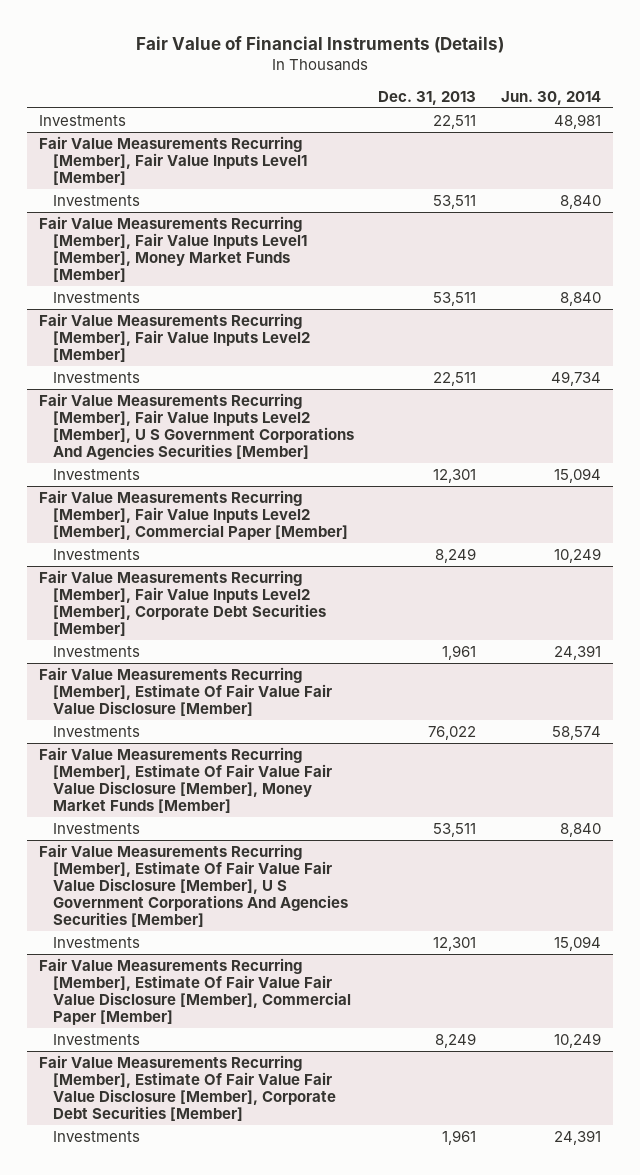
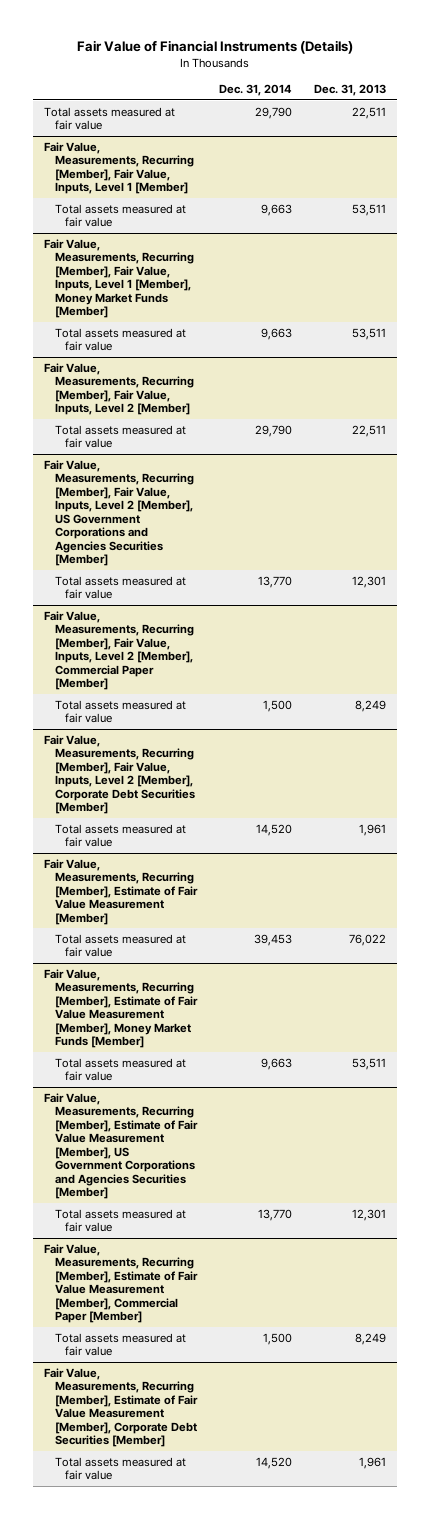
- | Dec. 31, 2013 | Jun. 30, 2014
+ | Dec. 31, 2014 | Dec. 31, 2013
- Investments | 22,511 | 48,981
- Fair Value Measurements Recurring [Member], Fair Value Inputs Level1 [Member]
- Investments | 53,511 | 8,840
- Fair Value Measurements Recurring [Member], Fair Value Inputs Level1 [Member], Money Market Funds [Member]
- Investments | 53,511 | 8,840
- Fair Value Measurements Recurring [Member], Fair Value Inputs Level2 [Member]
- Investments | 22,511 | 49,734
- Fair Value Measurements Recurring [Member], Fair Value Inputs Level2 [Member], U S Government Corporations And Agencies Securities [Member]
- Investments | 12,301 | 15,094
- Fair Value Measurements Recurring [Member], Fair Value Inputs Level2 [Member], Commercial Paper [Member]
- Investments | 8,249 | 10,249
- Fair Value Measurements Recurring [Member], Fair Value Inputs Level2 [Member], Corporate Debt Securities [Member]
- Investments | 1,961 | 24,391
- Fair Value Measurements Recurring [Member], Estimate Of Fair Value Fair Value Disclosure [Member]
- Investments | 76,022 | 58,574
- Fair Value Measurements Recurring [Member], Estimate Of Fair Value Fair Value Disclosure [Member], Money Market Funds [Member]
- Investments | 53,511 | 8,840
- Fair Value Measurements Recurring [Member], Estimate Of Fair Value Fair Value Disclosure [Member], U S Government Corporations And Agencies Securities [Member]
- Investments | 12,301 | 15,094
- Fair Value Measurements Recurring [Member], Estimate Of Fair Value Fair Value Disclosure [Member], Commercial Paper [Member]
- Investments | 8,249 | 10,249
- Fair Value Measurements Recurring [Member], Estimate Of Fair Value Fair Value Disclosure [Member], Corporate Debt Securities [Member]
- Investments | 1,961 | 24,391
+ Total assets measured at fair value | 29,790 | 22,511
+ Fair Value, Measurements, Recurring [Member], Fair Value, Inputs, Level 1 [Member]
+ Total assets measured at fair value | 9,663 | 53,511
+ Fair Value, Measurements, Recurring [Member], Fair Value, Inputs, Level 1 [Member], Money Market Funds [Member]
+ Total assets measured at fair value | 9,663 | 53,511
+ Fair Value, Measurements, Recurring [Member], Fair Value, Inputs, Level 2 [Member]
+ Total assets measured at fair value | 29,790 | 22,511
+ Fair Value, Measurements, Recurring [Member], Fair Value, Inputs, Level 2 [Member], US Government Corporations and Agencies Securities [Member]
+ Total assets measured at fair value | 13,770 | 12,301
+ Fair Value, Measurements, Recurring [Member], Fair Value, Inputs, Level 2 [Member], Commercial Paper [Member]
+ Total assets measured at fair value | 1,500 | 8,249
+ Fair Value, Measurements, Recurring [Member], Fair Value, Inputs, Level 2 [Member], Corporate Debt Securities [Member]
+ Total assets measured at fair value | 14,520 | 1,961
+ Fair Value, Measurements, Recurring [Member], Estimate of Fair Value Measurement [Member]
+ Total assets measured at fair value | 39,453 | 76,022
+ Fair Value, Measurements, Recurring [Member], Estimate of Fair Value Measurement [Member], Money Market Funds [Member]
+ Total assets measured at fair value | 9,663 | 53,511
+ Fair Value, Measurements, Recurring [Member], Estimate of Fair Value Measurement [Member], US Government Corporations and Agencies Securities [Member]
+ Total assets measured at fair value | 13,770 | 12,301
+ Fair Value, Measurements, Recurring [Member], Estimate of Fair Value Measurement [Member], Commercial Paper [Member]
+ Total assets measured at fair value | 1,500 | 8,249
+ Fair Value, Measurements, Recurring [Member], Estimate of Fair Value Measurement [Member], Corporate Debt Securities [Member]
+ Total assets measured at fair value | 14,520 | 1,961

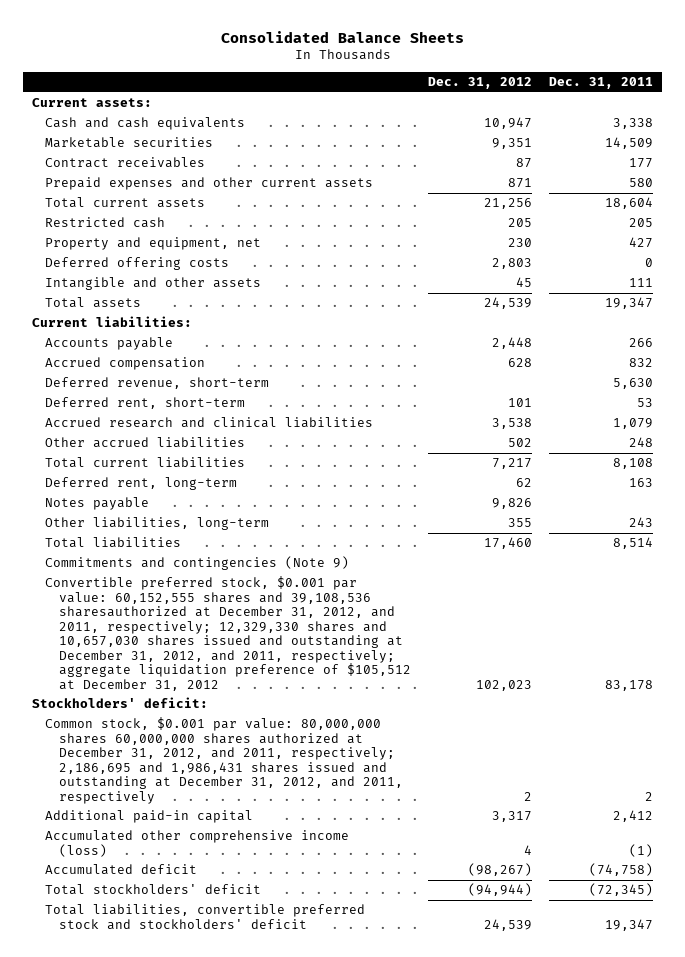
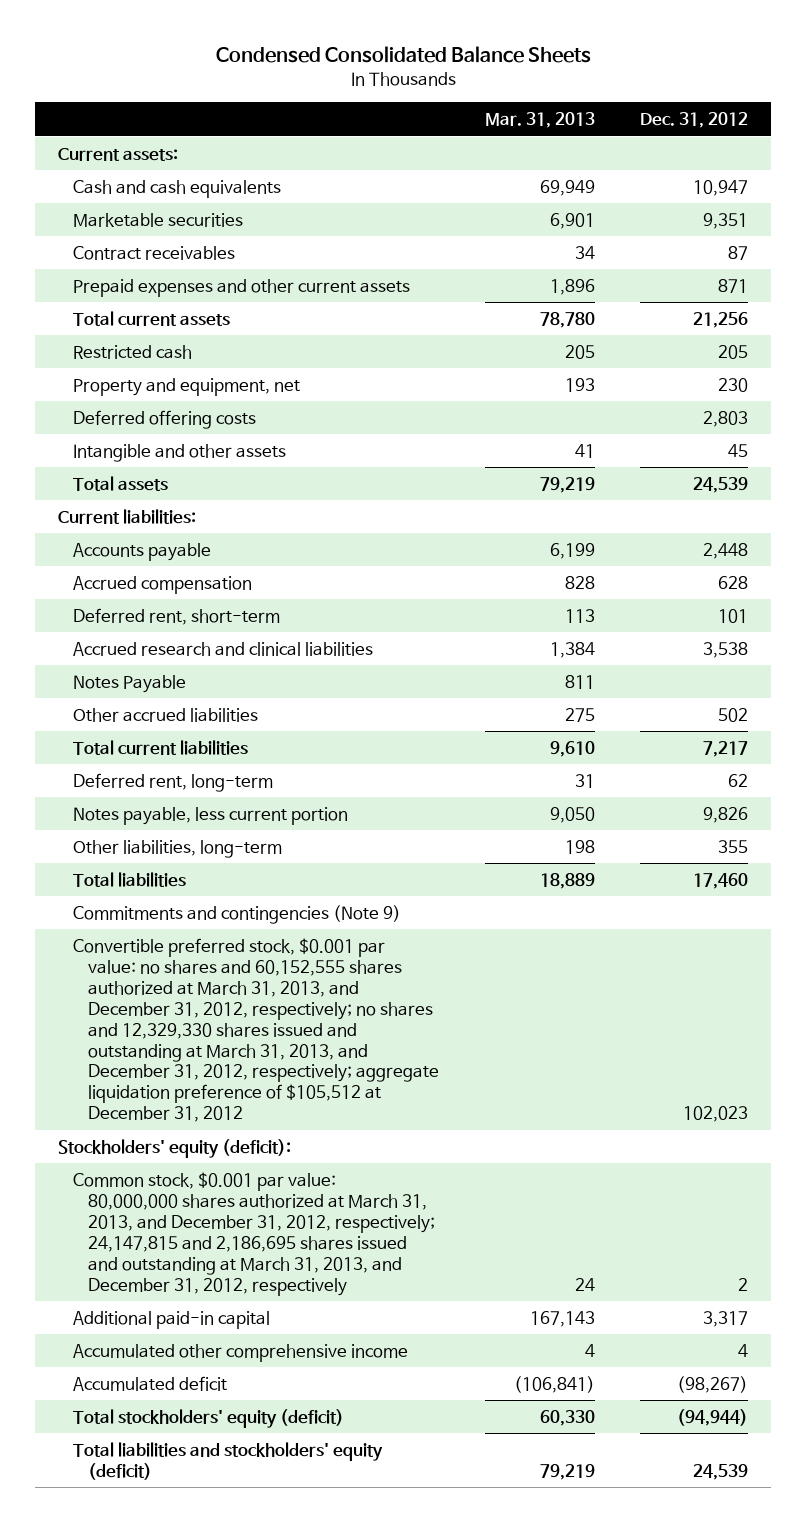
- Consolidated Balance Sheets
+ Condensed Consolidated Balance Sheets
- | Dec. 31, 2012 | Dec. 31, 2011
+ | Mar. 31, 2013 | Dec. 31, 2012
- Deferred revenue, short-term | | 5,630
+ Notes Payable | 811 |
- Notes payable | 9,826 |
+ Notes payable, less current portion | 9,050 | 9,826
- Convertible preferred stock, $0.001 par value: 60,152,555 shares and 39,108,536 sharesauthorized at December 31, 2012, and 2011, respectively; 12,329,330 shares and 10,657,030 shares issued and outstanding at December 31, 2012, and 2011, respectively; aggregate liquidation preference of $105,512 at December 31, 2012 | 102,023 | 83,178
- Stockholders' deficit:
- Common stock, $0.001 par value: 80,000,000 shares 60,000,000 shares authorized at December 31, 2012, and 2011, respectively; 2,186,695 and 1,986,431 shares issued and outstanding at December 31, 2012, and 2011, respectively | 2 | 2
+ Convertible preferred stock, $0.001 par value: no shares and 60,152,555 shares authorized at March 31, 2013, and December 31, 2012, respectively; no shares and 12,329,330 shares issued and outstanding at March 31, 2013, and December 31, 2012, respectively; aggregate liquidation preference of $105,512 at December 31, 2012 | | 102,023
+ Stockholders' equity (deficit):
+ Common stock, $0.001 par value: 80,000,000 shares authorized at March 31, 2013, and December 31, 2012, respectively; 24,147,815 and 2,186,695 shares issued and outstanding at March 31, 2013, and December 31, 2012, respectively | 24 | 2
- Accumulated other comprehensive income (loss) | 4 | (1)
+ Accumulated other comprehensive income | 4 | 4
- Total stockholders' deficit | (94,944) | (72,345)
- Total liabilities, convertible preferred stock and stockholders' deficit | 24,539 | 19,347
+ Total stockholders' equity (deficit) | 60,330 | (94,944)
+ Total liabilities and stockholders' equity (deficit) | 79,219 | 24,539

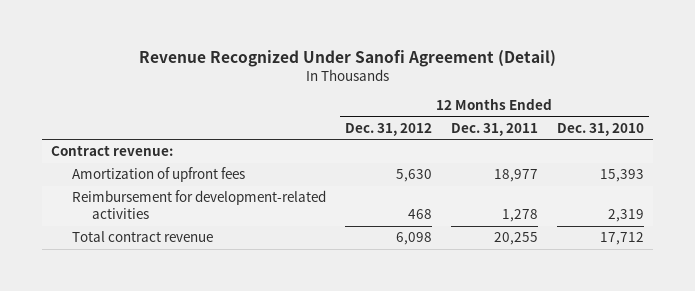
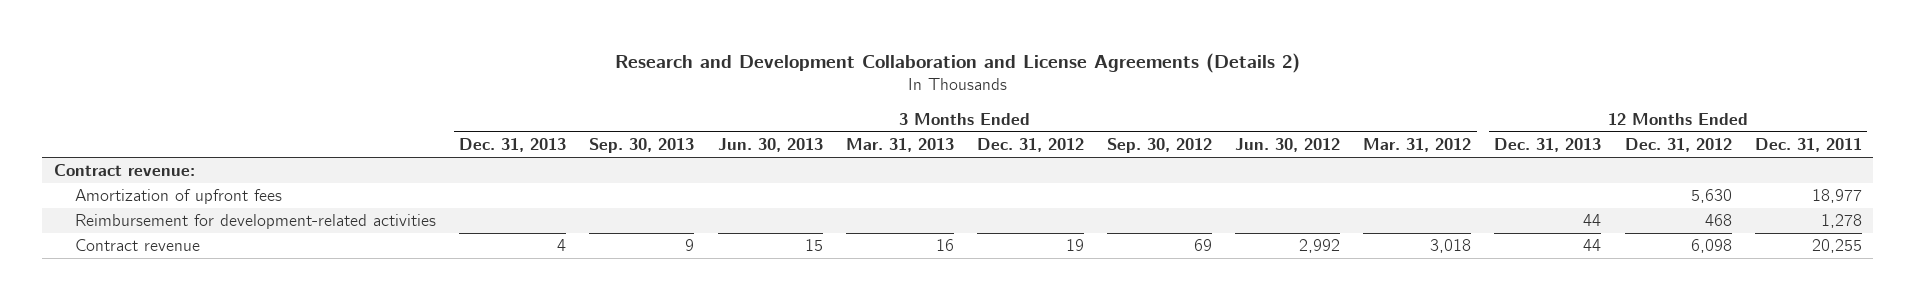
- Revenue Recognized Under Sanofi Agreement (Detail)
+ Research and Development Collaboration and License Agreements (Details 2)
- | 12 Months Ended Dec. 31, 2012 | 12 Months Ended Dec. 31, 2011 | 12 Months Ended Dec. 31, 2010
+ | 3 Months Ended Dec. 31, 2013 | 3 Months Ended Sep. 30, 2013 | 3 Months Ended Jun. 30, 2013 | 3 Months Ended Mar. 31, 2013 | 3 Months Ended Dec. 31, 2012 | 3 Months Ended Sep. 30, 2012 | 3 Months Ended Jun. 30, 2012 | 3 Months Ended Mar. 31, 2012 | 12 Months Ended Dec. 31, 2013 | 12 Months Ended Dec. 31, 2012 | 12 Months Ended Dec. 31, 2011
- Total contract revenue | 6,098 | 20,255 | 17,712
+ Contract revenue | 4 | 9 | 15 | 16 | 19 | 69 | 2,992 | 3,018 | 44 | 6,098 | 20,255

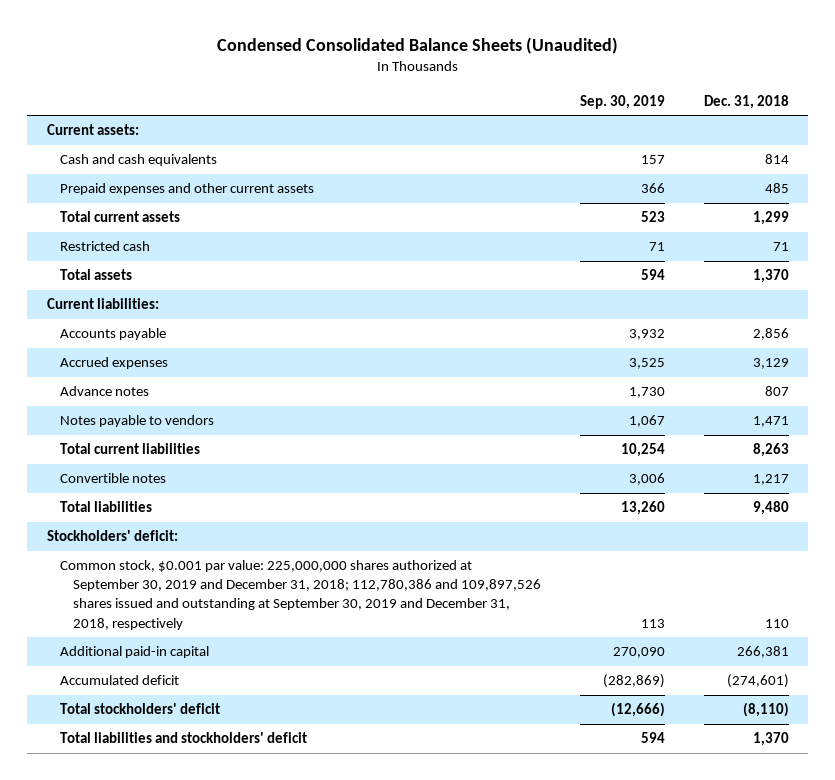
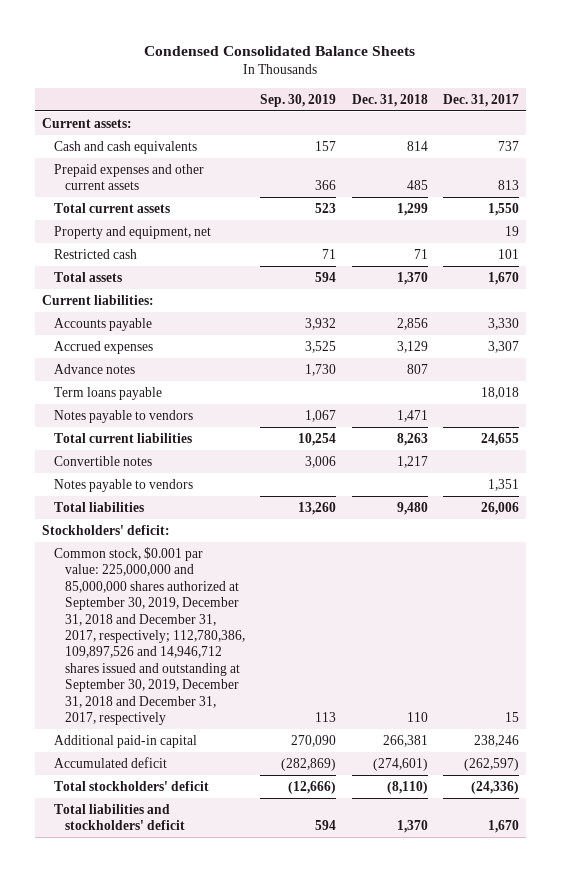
- Condensed Consolidated Balance Sheets (Unaudited)
+ Condensed Consolidated Balance Sheets
- | Sep. 30, 2019 | Dec. 31, 2018
+ | Sep. 30, 2019 | Dec. 31, 2018 | Dec. 31, 2017
+ Property and equipment, net | | | 19
+ Term loans payable | | | 18,018
+ Notes payable to vendors | | | 1,351
- Common stock, $0.001 par value: 225,000,000 shares authorized at September 30, 2019 and December 31, 2018; 112,780,386 and 109,897,526 shares issued and outstanding at September 30, 2019 and December 31, 2018, respectively | 113 | 110
+ Common stock, $0.001 par value: 225,000,000 and 85,000,000 shares authorized at September 30, 2019, December 31, 2018 and December 31, 2017, respectively; 112,780,386, 109,897,526 and 14,946,712 shares issued and outstanding at September 30, 2019, December 31, 2018 and December 31, 2017, respectively | 113 | 110 | 15

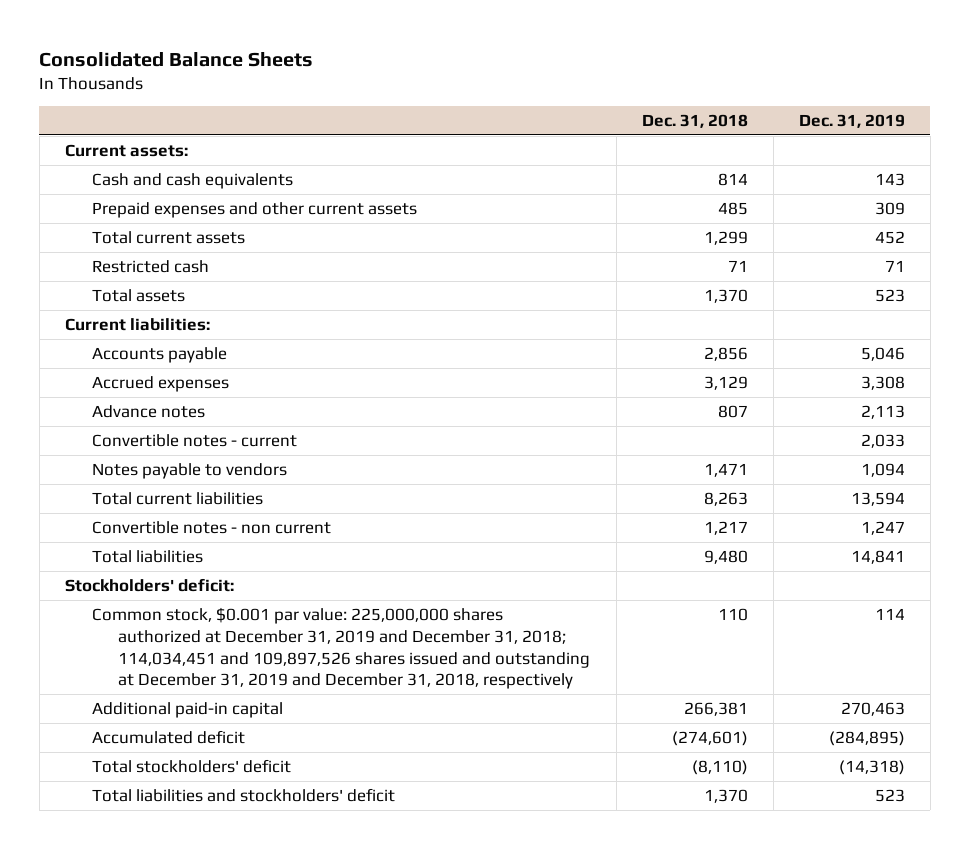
- Condensed Consolidated Balance Sheets
+ Consolidated Balance Sheets
- | Sep. 30, 2019 | Dec. 31, 2018 | Dec. 31, 2017
+ | Dec. 31, 2018 | Dec. 31, 2019
- Property and equipment, net | | | 19
- Term loans payable | | | 18,018
+ Convertible notes - current | | 2,033
- Convertible notes | 3,006 | 1,217 |
- Notes payable to vendors | | | 1,351
+ Convertible notes - non current | 1,217 | 1,247
- Common stock, $0.001 par value: 225,000,000 and 85,000,000 shares authorized at September 30, 2019, December 31, 2018 and December 31, 2017, respectively; 112,780,386, 109,897,526 and 14,946,712 shares issued and outstanding at September 30, 2019, December 31, 2018 and December 31, 2017, respectively | 113 | 110 | 15
+ Common stock, $0.001 par value: 225,000,000 shares authorized at December 31, 2019 and December 31, 2018; 114,034,451 and 109,897,526 shares issued and outstanding at December 31, 2019 and December 31, 2018, respectively | 110 | 114

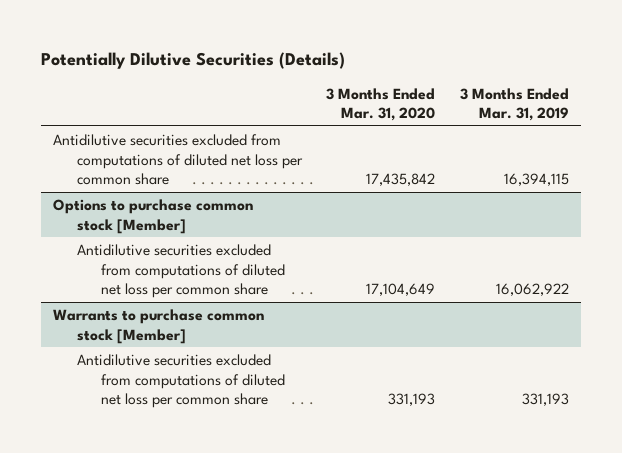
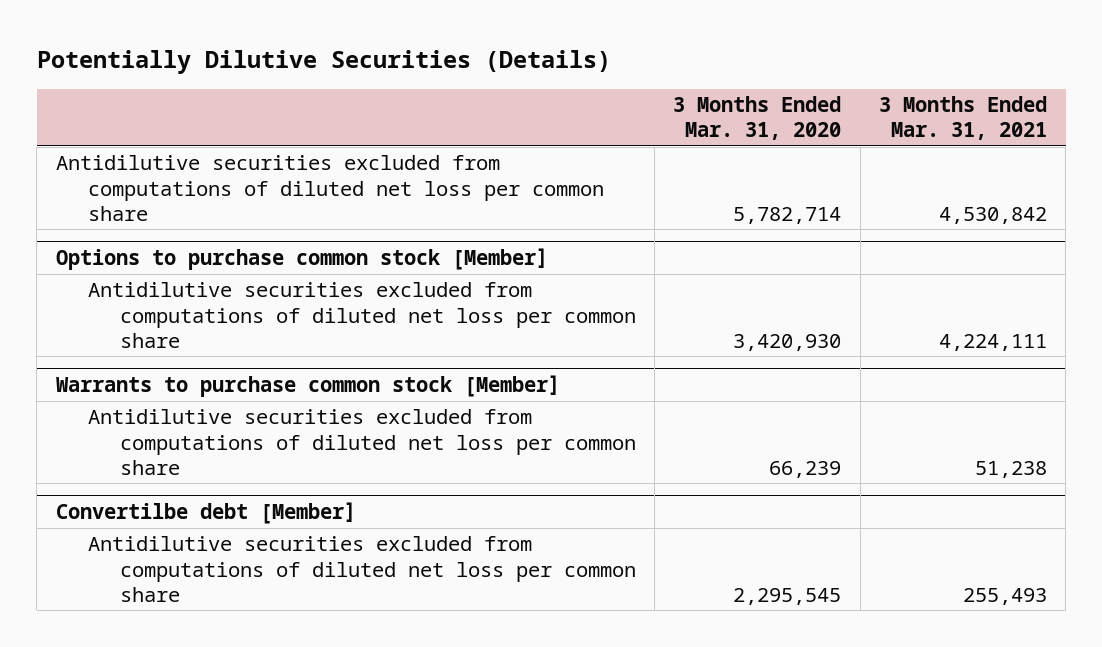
- | 3 Months Ended Mar. 31, 2020 | 3 Months Ended Mar. 31, 2019
+ | 3 Months Ended Mar. 31, 2020 | 3 Months Ended Mar. 31, 2021
- Antidilutive securities excluded from computations of diluted net loss per common share | 17,435,842 | 16,394,115
+ Antidilutive securities excluded from computations of diluted net loss per common share | 5,782,714 | 4,530,842
@ Options to purchase common stock [Member]
- Antidilutive securities excluded from computations of diluted net loss per common share | 17,104,649 | 16,062,922
+ Antidilutive securities excluded from computations of diluted net loss per common share | 3,420,930 | 4,224,111
@ Warrants to purchase common stock [Member]
- Antidilutive securities excluded from computations of diluted net loss per common share | 331,193 | 331,193
+ Antidilutive securities excluded from computations of diluted net loss per common share | 66,239 | 51,238
+ Convertilbe debt [Member]
+ Antidilutive securities excluded from computations of diluted net loss per common share | 2,295,545 | 255,493

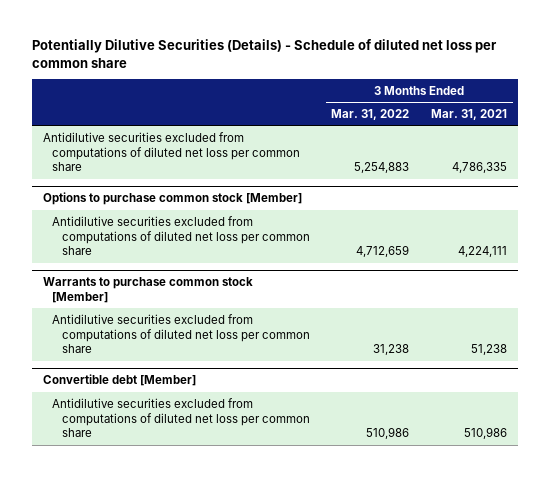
- Potentially Dilutive Securities (Details)
+ Potentially Dilutive Securities (Details) - Schedule of diluted net loss per common share
- | 3 Months Ended Mar. 31, 2020 | 3 Months Ended Mar. 31, 2021
+ | 3 Months Ended Mar. 31, 2022 | 3 Months Ended Mar. 31, 2021
- Antidilutive securities excluded from computations of diluted net loss per common share | 5,782,714 | 4,530,842
+ Antidilutive securities excluded from computations of diluted net loss per common share | 5,254,883 | 4,786,335
- Convertilbe debt [Member]
- Antidilutive securities excluded from computations of diluted net loss per common share | 2,295,545 | 255,493
+ Convertible debt [Member]
+ Antidilutive securities excluded from computations of diluted net loss per common share | 510,986 | 510,986

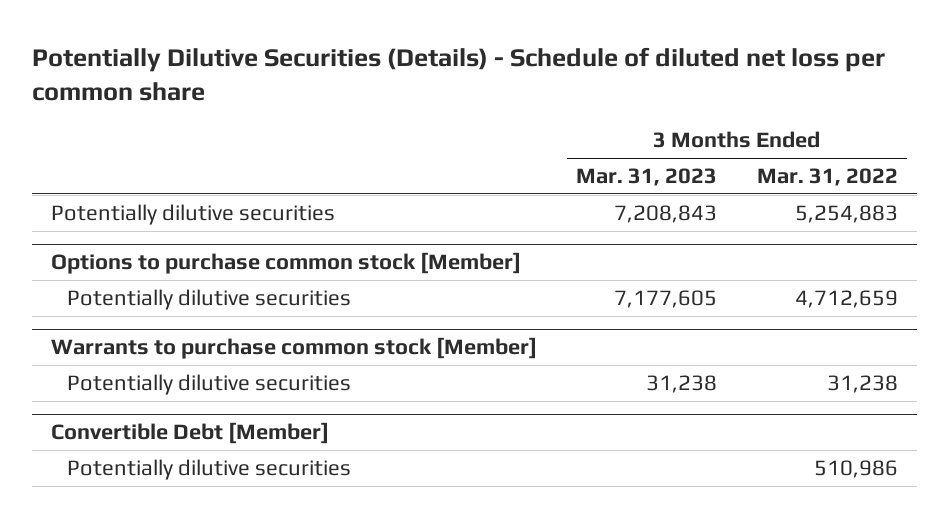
- | 3 Months Ended Mar. 31, 2022 | 3 Months Ended Mar. 31, 2021
+ | 3 Months Ended Mar. 31, 2023 | 3 Months Ended Mar. 31, 2022
- Antidilutive securities excluded from computations of diluted net loss per common share | 5,254,883 | 4,786,335
+ Potentially dilutive securities | 7,208,843 | 5,254,883
@ Options to purchase common stock [Member]
- Antidilutive securities excluded from computations of diluted net loss per common share | 4,712,659 | 4,224,111
+ Potentially dilutive securities | 7,177,605 | 4,712,659
@ Warrants to purchase common stock [Member]
- Antidilutive securities excluded from computations of diluted net loss per common share | 31,238 | 51,238
- Convertible debt [Member]
- Antidilutive securities excluded from computations of diluted net loss per common share | 510,986 | 510,986
@ Warrants to purchase common stock [Member]
+ Potentially dilutive securities | 31,238 | 31,238
+ Convertible Debt [Member]
+ Potentially dilutive securities | | 510,986

